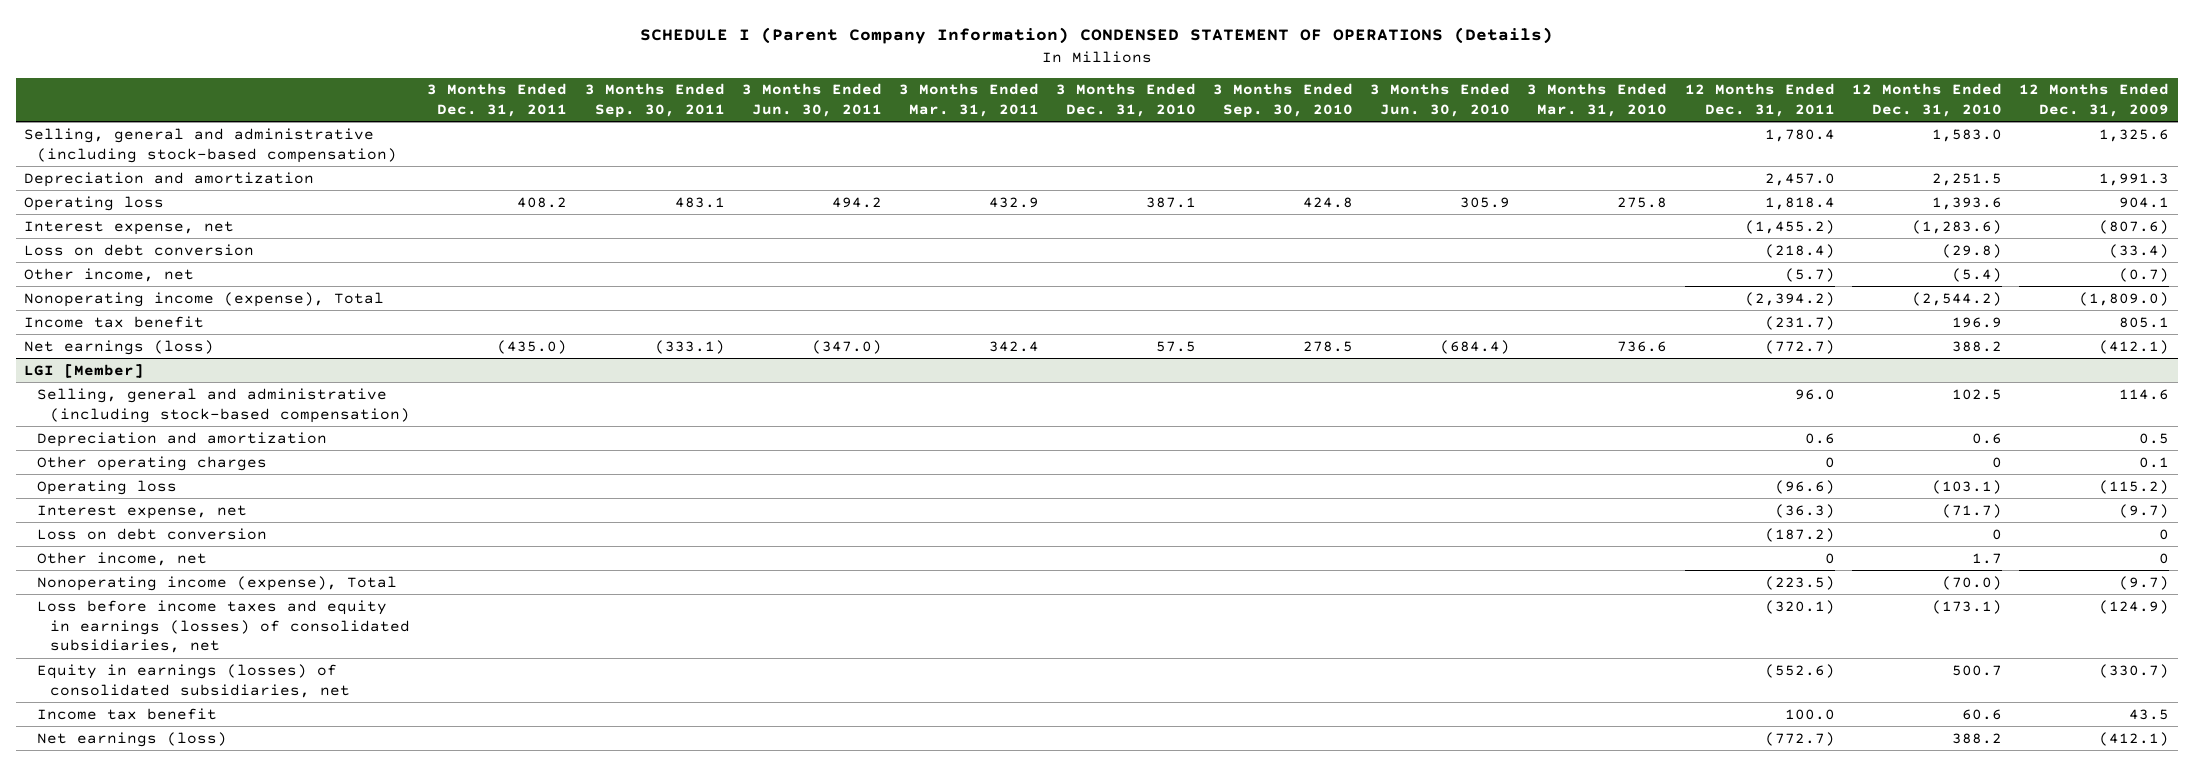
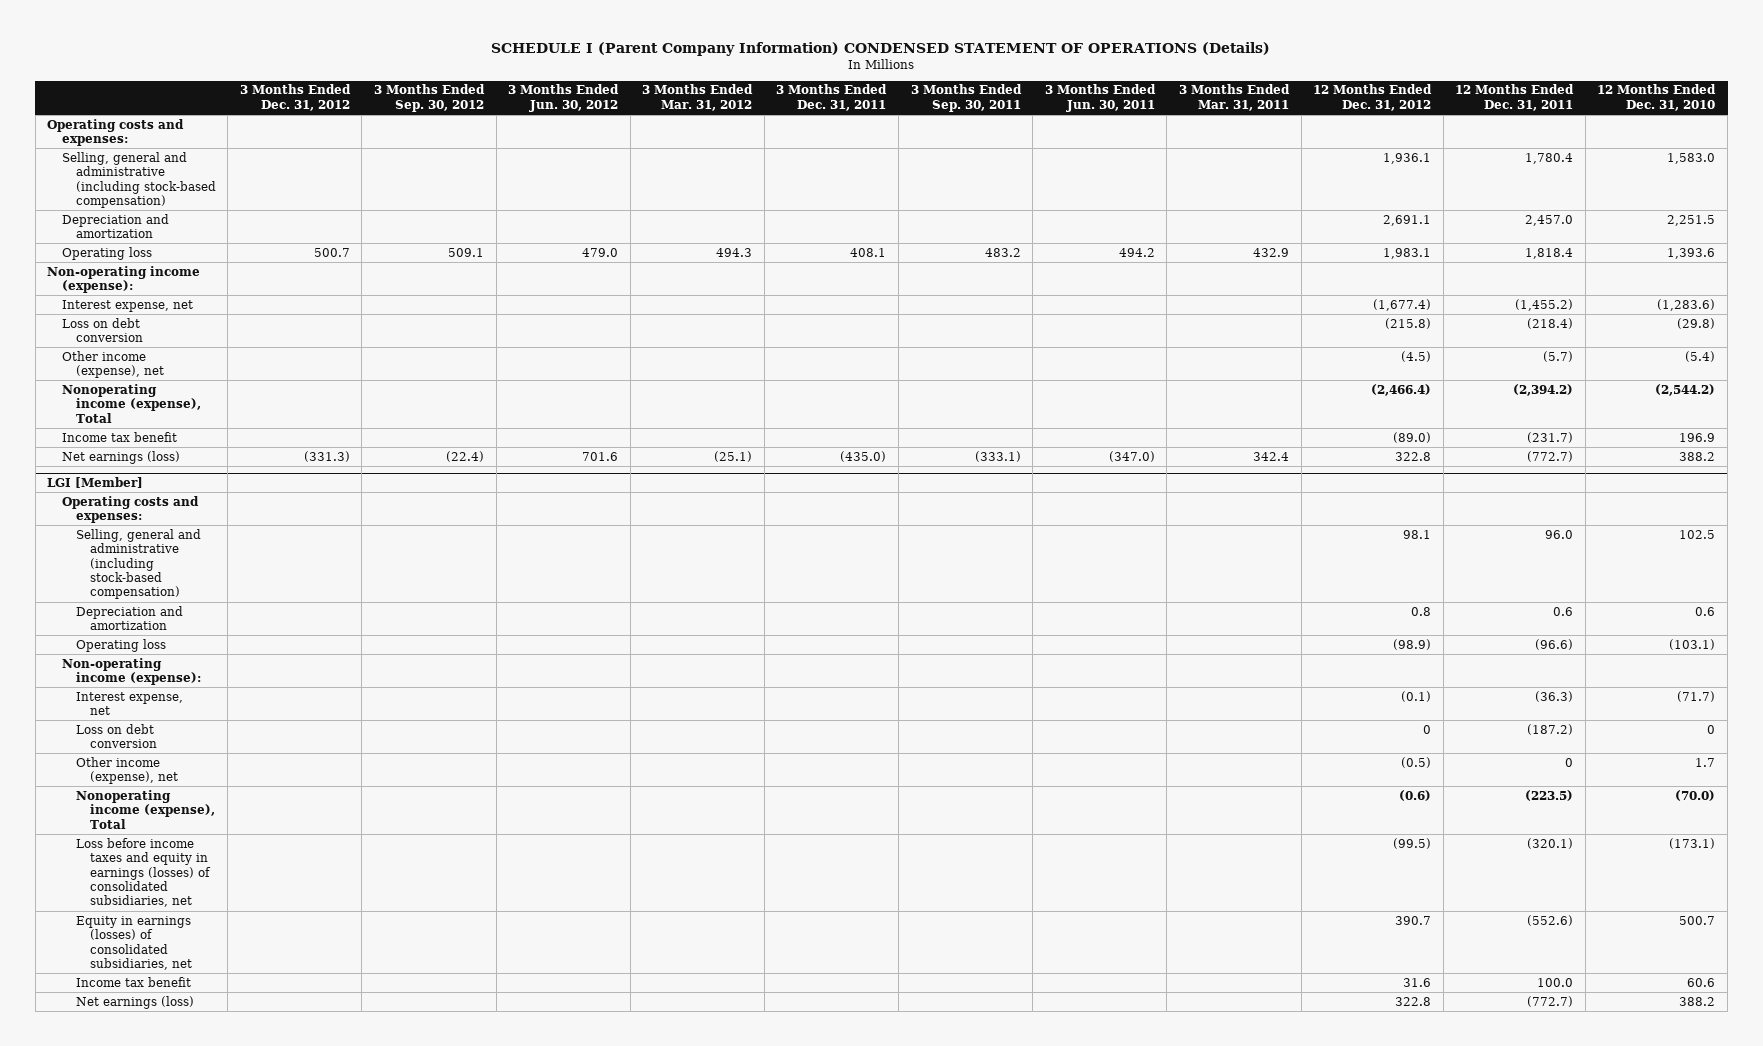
- | 3 Months Ended Dec. 31, 2011 | 3 Months Ended Sep. 30, 2011 | 3 Months Ended Jun. 30, 2011 | 3 Months Ended Mar. 31, 2011 | 3 Months Ended Dec. 31, 2010 | 3 Months Ended Sep. 30, 2010 | 3 Months Ended Jun. 30, 2010 | 3 Months Ended Mar. 31, 2010 | 12 Months Ended Dec. 31, 2011 | 12 Months Ended Dec. 31, 2010 | 12 Months Ended Dec. 31, 2009
+ | 3 Months Ended Dec. 31, 2012 | 3 Months Ended Sep. 30, 2012 | 3 Months Ended Jun. 30, 2012 | 3 Months Ended Mar. 31, 2012 | 3 Months Ended Dec. 31, 2011 | 3 Months Ended Sep. 30, 2011 | 3 Months Ended Jun. 30, 2011 | 3 Months Ended Mar. 31, 2011 | 12 Months Ended Dec. 31, 2012 | 12 Months Ended Dec. 31, 2011 | 12 Months Ended Dec. 31, 2010
+ Operating costs and expenses:
- Operating loss | 408.2 | 483.1 | 494.2 | 432.9 | 387.1 | 424.8 | 305.9 | 275.8 | 1,818.4 | 1,393.6 | 904.1
+ Operating loss | 500.7 | 509.1 | 479.0 | 494.3 | 408.1 | 483.2 | 494.2 | 432.9 | 1,983.1 | 1,818.4 | 1,393.6
+ Non-operating income (expense):
- Other income, net | | | | | | | | | (5.7) | (5.4) | (0.7)
+ Other income (expense), net | | | | | | | | | (4.5) | (5.7) | (5.4)
@ LGI [Member]
+ Operating costs and expenses:
- Other operating charges | | | | | | | | | 0 | 0 | 0.1
+ Non-operating income (expense):
- Other income, net | | | | | | | | | 0 | 1.7 | 0
+ Other income (expense), net | | | | | | | | | (0.5) | 0 | 1.7

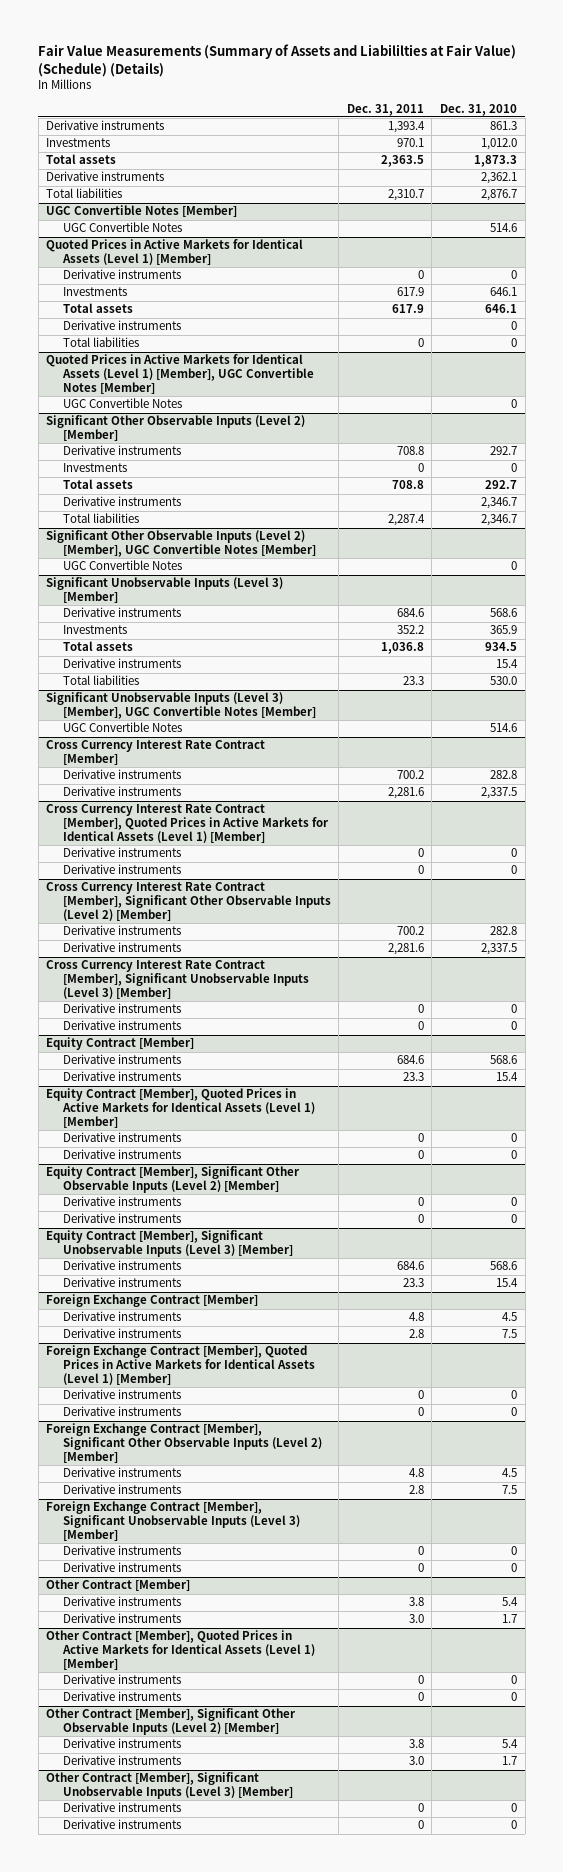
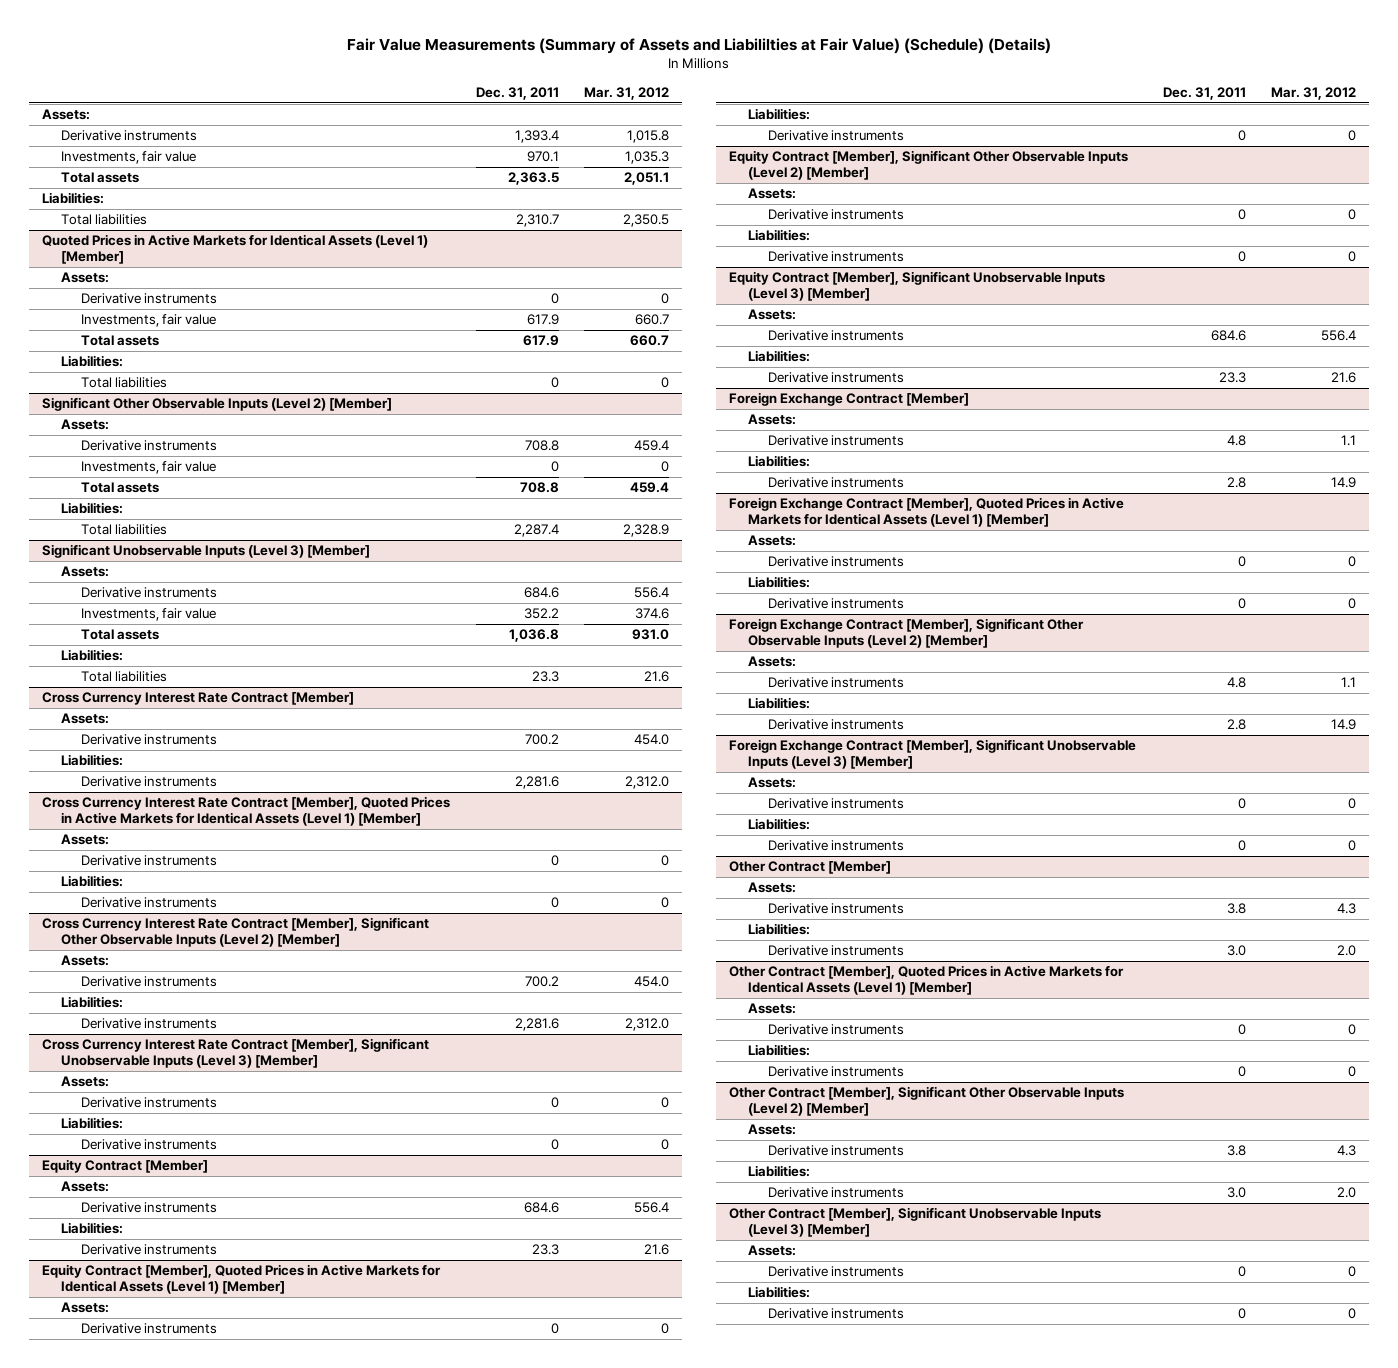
- | Dec. 31, 2011 | Dec. 31, 2010
+ | Dec. 31, 2011 | Mar. 31, 2012
+ Assets:
- Investments | 970.1 | 1,012.0
+ Investments, fair value | 970.1 | 1,035.3
- Derivative instruments | | 2,362.1
+ Liabilities:
- UGC Convertible Notes [Member]
- UGC Convertible Notes | | 514.6
@ Quoted Prices in Active Markets for Identical Assets (Level 1) [Member]
+ Assets:
- Investments | 617.9 | 646.1
+ Investments, fair value | 617.9 | 660.7
- Derivative instruments | | 0
+ Liabilities:
- Quoted Prices in Active Markets for Identical Assets (Level 1) [Member], UGC Convertible Notes [Member]
- UGC Convertible Notes | | 0
@ Significant Other Observable Inputs (Level 2) [Member]
+ Assets:
- Investments | 0 | 0
+ Investments, fair value | 0 | 0
- Derivative instruments | | 2,346.7
+ Liabilities:
- Significant Other Observable Inputs (Level 2) [Member], UGC Convertible Notes [Member]
- UGC Convertible Notes | | 0
@ Significant Unobservable Inputs (Level 3) [Member]
+ Assets:
- Investments | 352.2 | 365.9
+ Investments, fair value | 352.2 | 374.6
- Derivative instruments | | 15.4
+ Liabilities:
- Significant Unobservable Inputs (Level 3) [Member], UGC Convertible Notes [Member]
- UGC Convertible Notes | | 514.6
@ Cross Currency Interest Rate Contract [Member]
+ Assets:
+ Liabilities:
@ Cross Currency Interest Rate Contract [Member], Quoted Prices in Active Markets for Identical Assets (Level 1) [Member]
+ Assets:
+ Liabilities:
@ Cross Currency Interest Rate Contract [Member], Significant Other Observable Inputs (Level 2) [Member]
+ Assets:
+ Liabilities:
@ Cross Currency Interest Rate Contract [Member], Significant Unobservable Inputs (Level 3) [Member]
+ Assets:
+ Liabilities:
@ Equity Contract [Member]
+ Assets:
+ Liabilities:
@ Equity Contract [Member], Quoted Prices in Active Markets for Identical Assets (Level 1) [Member]
+ Assets:
+ Liabilities:
@ Equity Contract [Member], Significant Other Observable Inputs (Level 2) [Member]
+ Assets:
+ Liabilities:
@ Equity Contract [Member], Significant Unobservable Inputs (Level 3) [Member]
+ Assets:
+ Liabilities:
@ Foreign Exchange Contract [Member]
+ Assets:
+ Liabilities:
@ Foreign Exchange Contract [Member], Quoted Prices in Active Markets for Identical Assets (Level 1) [Member]
+ Assets:
+ Liabilities:
@ Foreign Exchange Contract [Member], Significant Other Observable Inputs (Level 2) [Member]
+ Assets:
+ Liabilities:
@ Foreign Exchange Contract [Member], Significant Unobservable Inputs (Level 3) [Member]
+ Assets:
+ Liabilities:
@ Other Contract [Member]
+ Assets:
+ Liabilities:
@ Other Contract [Member], Quoted Prices in Active Markets for Identical Assets (Level 1) [Member]
+ Assets:
+ Liabilities:
@ Other Contract [Member], Significant Other Observable Inputs (Level 2) [Member]
+ Assets:
+ Liabilities:
@ Other Contract [Member], Significant Unobservable Inputs (Level 3) [Member]
+ Assets:
+ Liabilities:

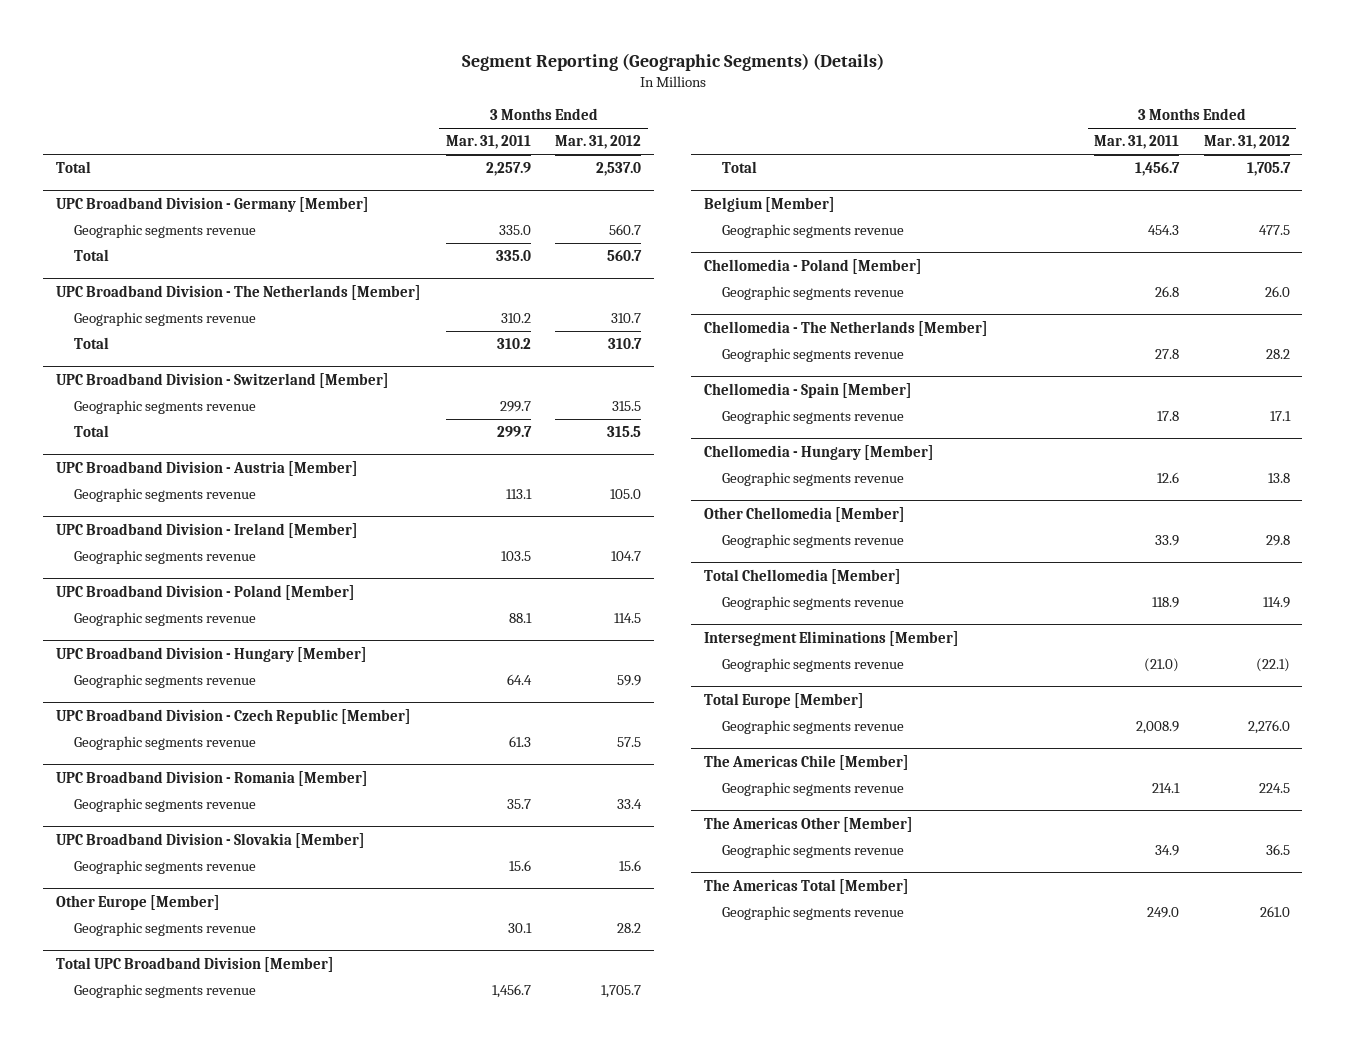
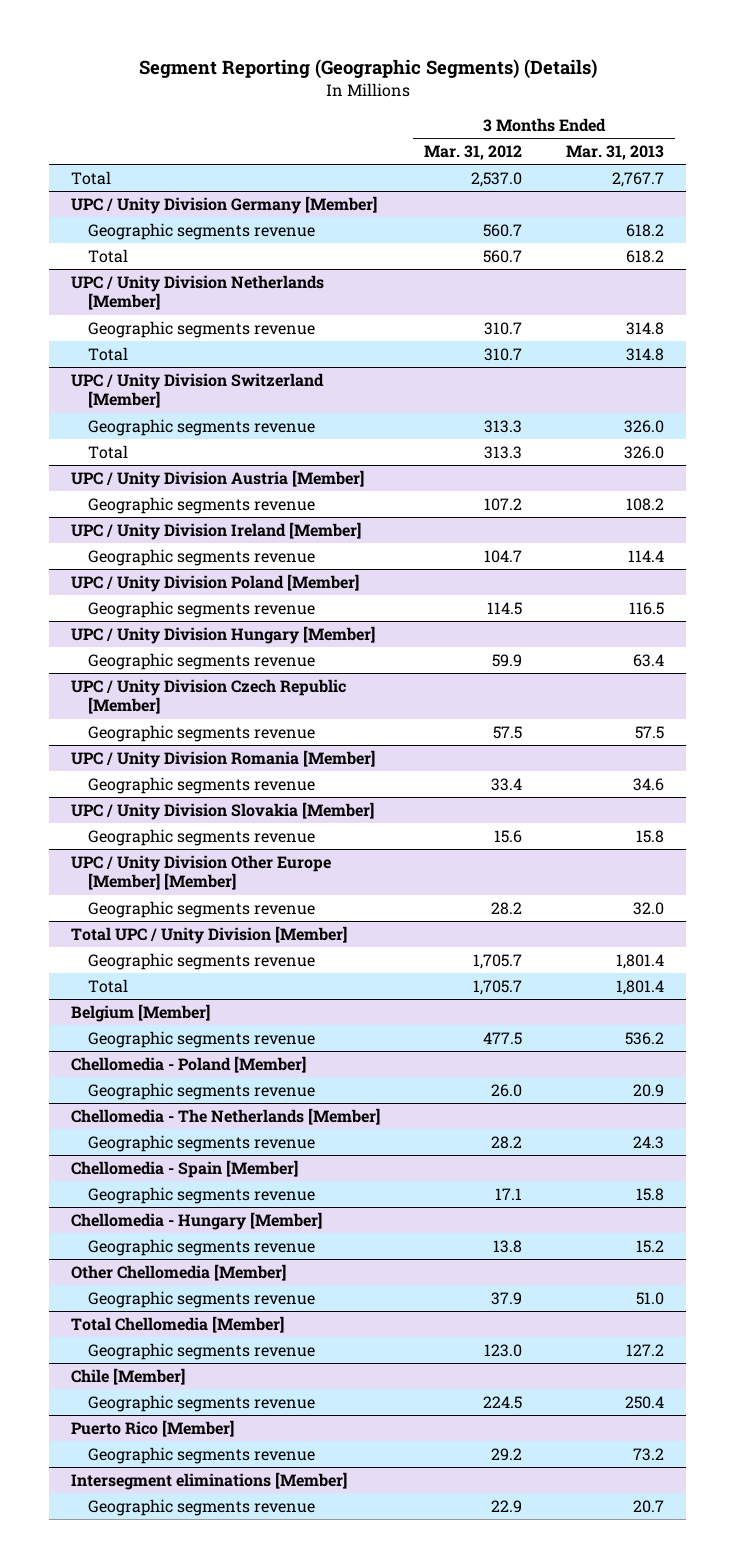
- | 3 Months Ended Mar. 31, 2011 | 3 Months Ended Mar. 31, 2012
+ | 3 Months Ended Mar. 31, 2012 | 3 Months Ended Mar. 31, 2013
- UPC Broadband Division - Germany [Member]
+ UPC / Unity Division Germany [Member]
- UPC Broadband Division - The Netherlands [Member]
+ UPC / Unity Division Netherlands [Member]
- UPC Broadband Division - Switzerland [Member]
- Geographic segments revenue | 299.7 | 315.5
- Total | 299.7 | 315.5
- UPC Broadband Division - Austria [Member]
- Geographic segments revenue | 113.1 | 105.0
- UPC Broadband Division - Ireland [Member]
+ UPC / Unity Division Switzerland [Member]
+ Geographic segments revenue | 313.3 | 326.0
+ Total | 313.3 | 326.0
+ UPC / Unity Division Austria [Member]
+ Geographic segments revenue | 107.2 | 108.2
+ UPC / Unity Division Ireland [Member]
- UPC Broadband Division - Poland [Member]
+ UPC / Unity Division Poland [Member]
- UPC Broadband Division - Hungary [Member]
+ UPC / Unity Division Hungary [Member]
- UPC Broadband Division - Czech Republic [Member]
+ UPC / Unity Division Czech Republic [Member]
- UPC Broadband Division - Romania [Member]
+ UPC / Unity Division Romania [Member]
- UPC Broadband Division - Slovakia [Member]
+ UPC / Unity Division Slovakia [Member]
- Other Europe [Member]
+ UPC / Unity Division Other Europe [Member] [Member]
- Total UPC Broadband Division [Member]
+ Total UPC / Unity Division [Member]
@ Other Chellomedia [Member]
- Geographic segments revenue | 33.9 | 29.8
+ Geographic segments revenue | 37.9 | 51.0
@ Total Chellomedia [Member]
- Geographic segments revenue | 118.9 | 114.9
- Intersegment Eliminations [Member]
- Geographic segments revenue | (21.0) | (22.1)
- Total Europe [Member]
- Geographic segments revenue | 2,008.9 | 2,276.0
- The Americas Chile [Member]
@ Total Chellomedia [Member]
+ Geographic segments revenue | 123.0 | 127.2
+ Chile [Member]
- The Americas Other [Member]
- Geographic segments revenue | 34.9 | 36.5
- The Americas Total [Member]
- Geographic segments revenue | 249.0 | 261.0
+ Puerto Rico [Member]
+ Geographic segments revenue | 29.2 | 73.2
+ Intersegment eliminations [Member]
+ Geographic segments revenue | 22.9 | 20.7

